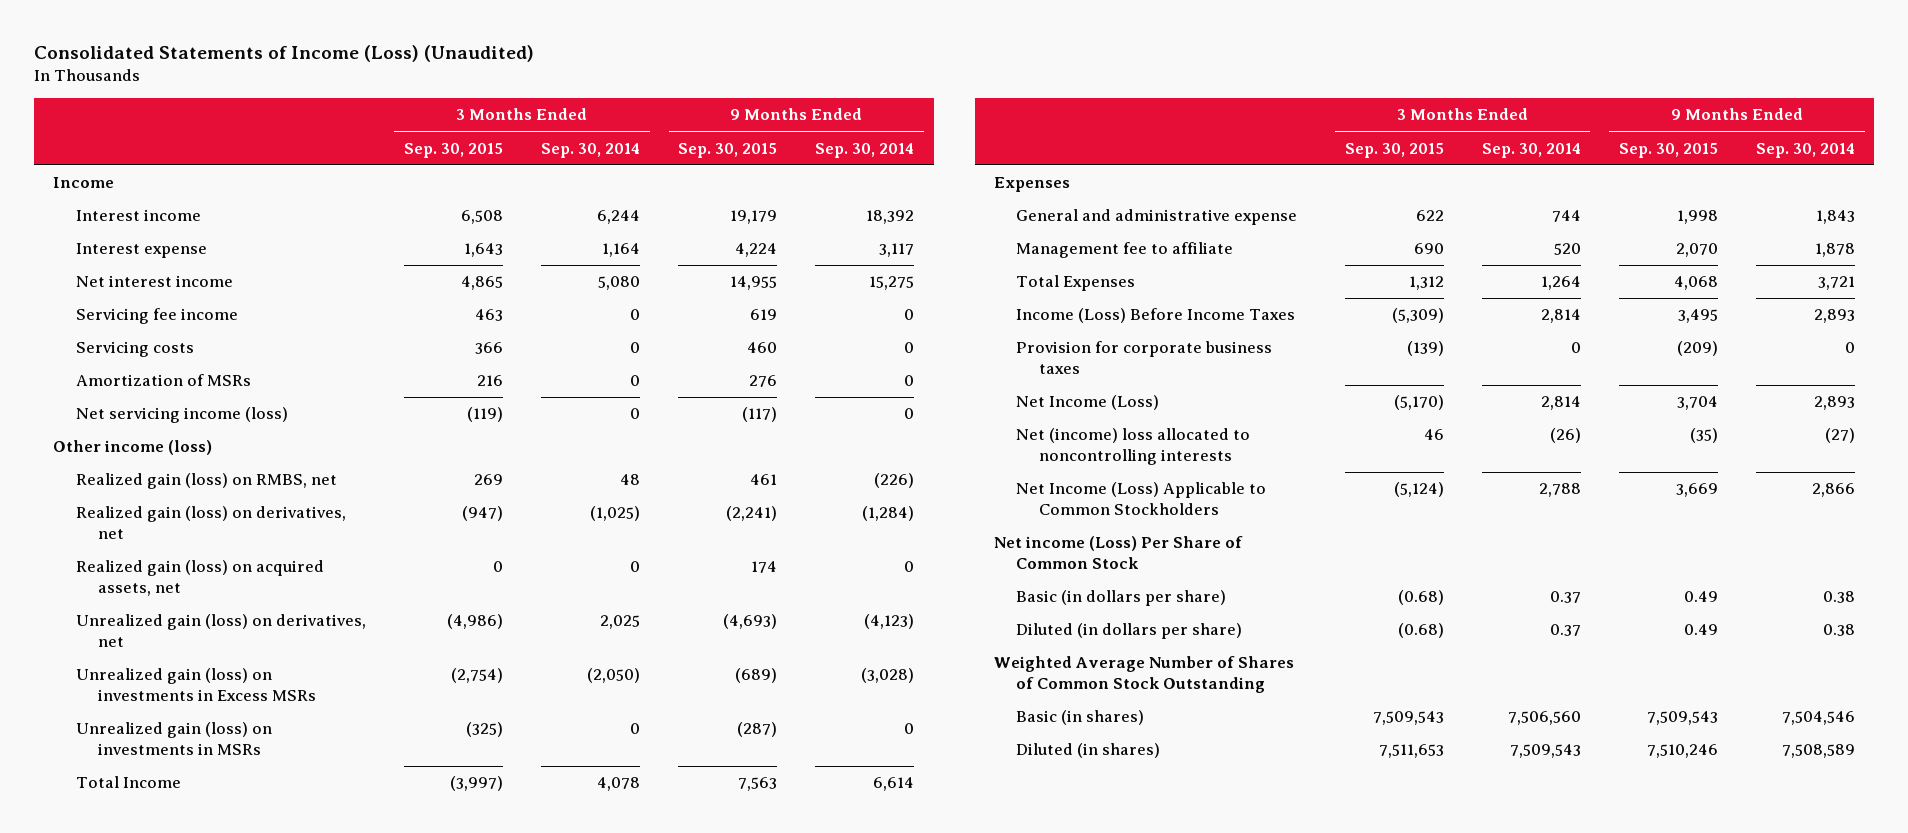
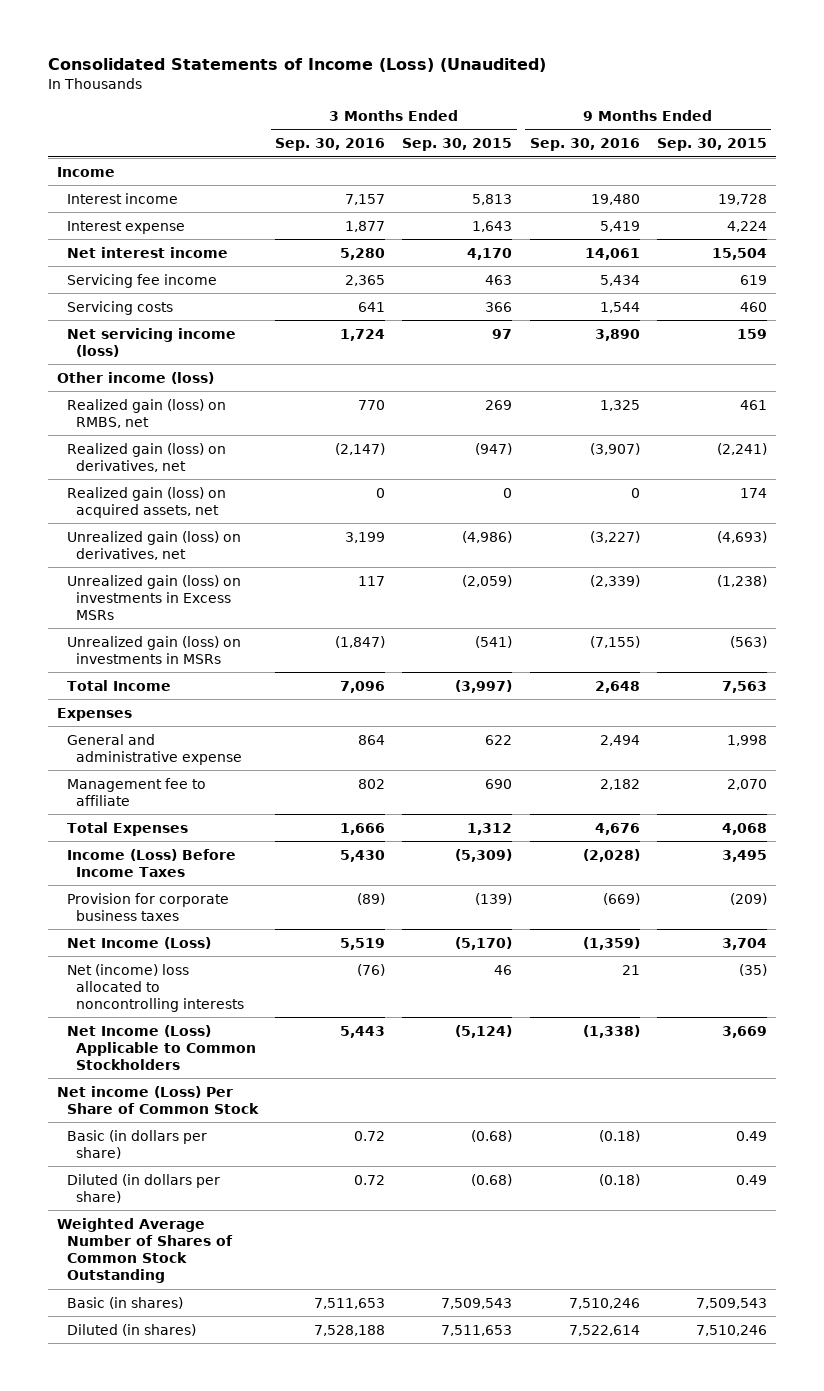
- | 3 Months Ended Sep. 30, 2015 | 3 Months Ended Sep. 30, 2014 | 9 Months Ended Sep. 30, 2015 | 9 Months Ended Sep. 30, 2014
+ | 3 Months Ended Sep. 30, 2016 | 3 Months Ended Sep. 30, 2015 | 9 Months Ended Sep. 30, 2016 | 9 Months Ended Sep. 30, 2015
- Interest income | 6,508 | 6,244 | 19,179 | 18,392
+ Interest income | 7,157 | 5,813 | 19,480 | 19,728
- Net interest income | 4,865 | 5,080 | 14,955 | 15,275
+ Net interest income | 5,280 | 4,170 | 14,061 | 15,504
- Amortization of MSRs | 216 | 0 | 276 | 0
- Net servicing income (loss) | (119) | 0 | (117) | 0
+ Net servicing income (loss) | 1,724 | 97 | 3,890 | 159
- Unrealized gain (loss) on investments in Excess MSRs | (2,754) | (2,050) | (689) | (3,028)
- Unrealized gain (loss) on investments in MSRs | (325) | 0 | (287) | 0
+ Unrealized gain (loss) on investments in Excess MSRs | 117 | (2,059) | (2,339) | (1,238)
+ Unrealized gain (loss) on investments in MSRs | (1,847) | (541) | (7,155) | (563)

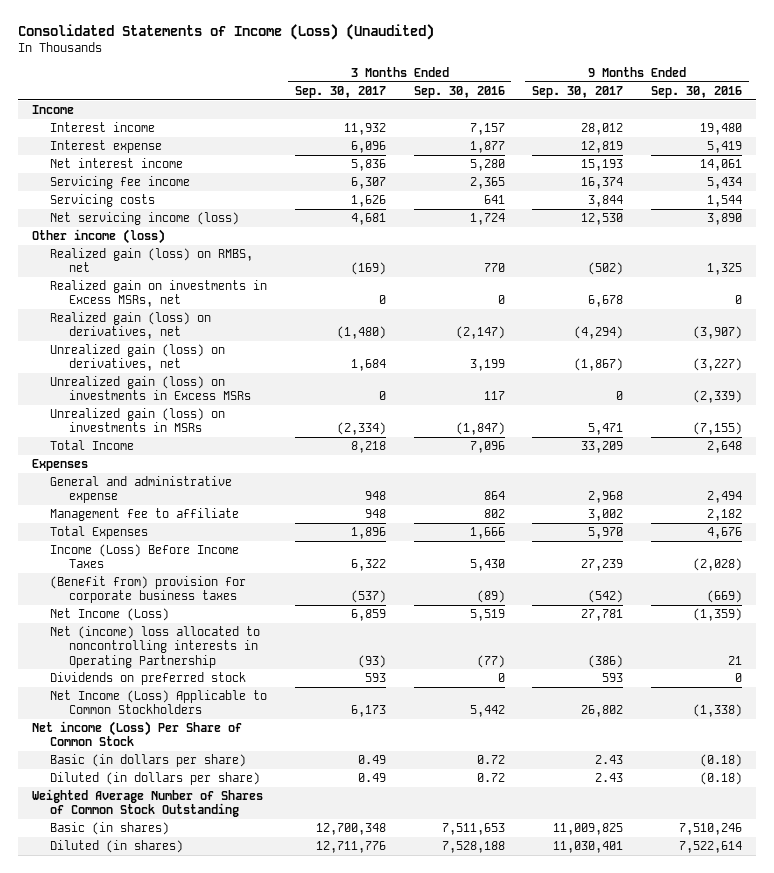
- | 3 Months Ended Sep. 30, 2016 | 3 Months Ended Sep. 30, 2015 | 9 Months Ended Sep. 30, 2016 | 9 Months Ended Sep. 30, 2015
+ | 3 Months Ended Sep. 30, 2017 | 3 Months Ended Sep. 30, 2016 | 9 Months Ended Sep. 30, 2017 | 9 Months Ended Sep. 30, 2016
+ Realized gain on investments in Excess MSRs, net | 0 | 0 | 6,678 | 0
- Realized gain (loss) on acquired assets, net | 0 | 0 | 0 | 174
- Provision for corporate business taxes | (89) | (139) | (669) | (209)
+ (Benefit from) provision for corporate business taxes | (537) | (89) | (542) | (669)
- Net (income) loss allocated to noncontrolling interests | (76) | 46 | 21 | (35)
- Net Income (Loss) Applicable to Common Stockholders | 5,443 | (5,124) | (1,338) | 3,669
+ Net (income) loss allocated to noncontrolling interests in Operating Partnership | (93) | (77) | (386) | 21
+ Dividends on preferred stock | 593 | 0 | 593 | 0
+ Net Income (Loss) Applicable to Common Stockholders | 6,173 | 5,442 | 26,802 | (1,338)

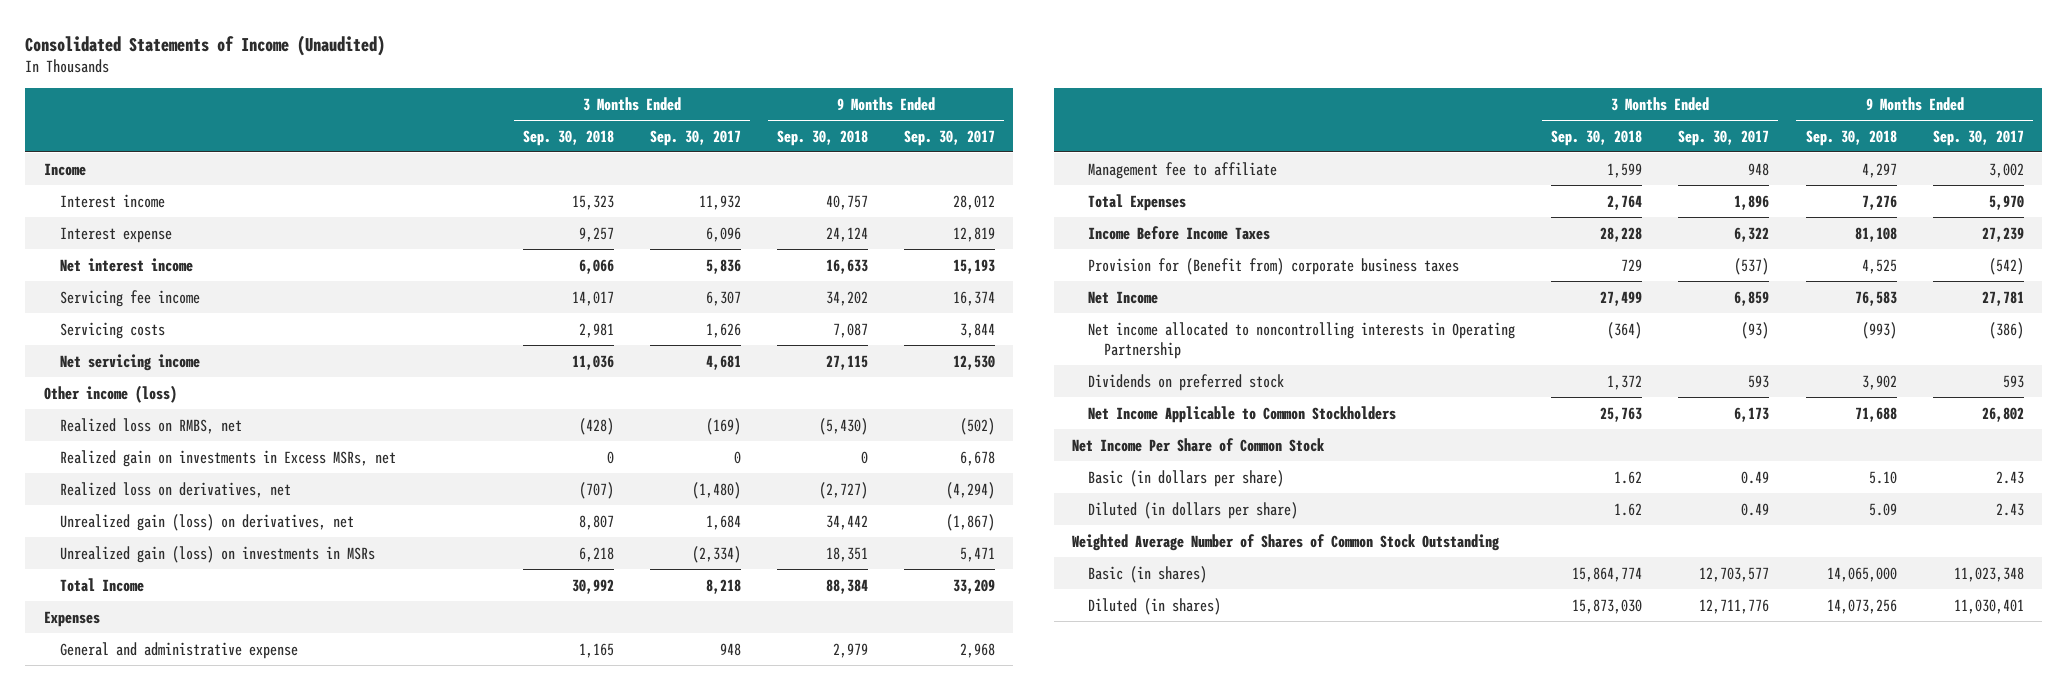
- Consolidated Statements of Income (Loss) (Unaudited)
+ Consolidated Statements of Income (Unaudited)
- | 3 Months Ended Sep. 30, 2017 | 3 Months Ended Sep. 30, 2016 | 9 Months Ended Sep. 30, 2017 | 9 Months Ended Sep. 30, 2016
+ | 3 Months Ended Sep. 30, 2018 | 3 Months Ended Sep. 30, 2017 | 9 Months Ended Sep. 30, 2018 | 9 Months Ended Sep. 30, 2017
- Net servicing income (loss) | 4,681 | 1,724 | 12,530 | 3,890
+ Net servicing income | 11,036 | 4,681 | 27,115 | 12,530
- Realized gain (loss) on RMBS, net | (169) | 770 | (502) | 1,325
+ Realized loss on RMBS, net | (428) | (169) | (5,430) | (502)
- Realized gain (loss) on derivatives, net | (1,480) | (2,147) | (4,294) | (3,907)
+ Realized loss on derivatives, net | (707) | (1,480) | (2,727) | (4,294)
- Unrealized gain (loss) on investments in Excess MSRs | 0 | 117 | 0 | (2,339)
- Income (Loss) Before Income Taxes | 6,322 | 5,430 | 27,239 | (2,028)
- (Benefit from) provision for corporate business taxes | (537) | (89) | (542) | (669)
- Net Income (Loss) | 6,859 | 5,519 | 27,781 | (1,359)
- Net (income) loss allocated to noncontrolling interests in Operating Partnership | (93) | (77) | (386) | 21
+ Income Before Income Taxes | 28,228 | 6,322 | 81,108 | 27,239
+ Provision for (Benefit from) corporate business taxes | 729 | (537) | 4,525 | (542)
+ Net Income | 27,499 | 6,859 | 76,583 | 27,781
+ Net income allocated to noncontrolling interests in Operating Partnership | (364) | (93) | (993) | (386)
- Net Income (Loss) Applicable to Common Stockholders | 6,173 | 5,442 | 26,802 | (1,338)
- Net income (Loss) Per Share of Common Stock
+ Net Income Applicable to Common Stockholders | 25,763 | 6,173 | 71,688 | 26,802
+ Net Income Per Share of Common Stock
- Basic (in shares) | 12,700,348 | 7,511,653 | 11,009,825 | 7,510,246
+ Basic (in shares) | 15,864,774 | 12,703,577 | 14,065,000 | 11,023,348

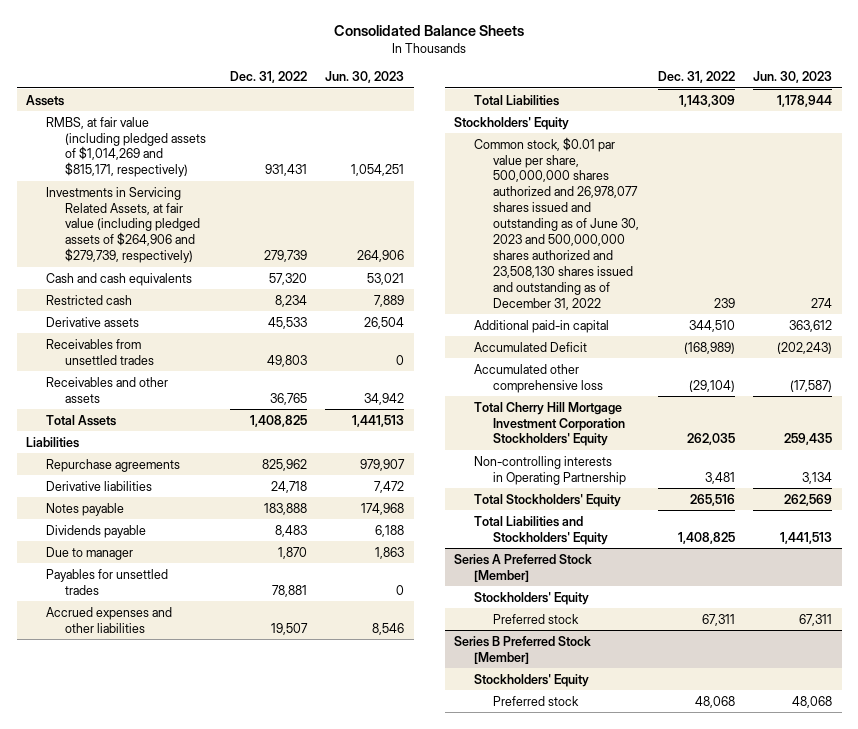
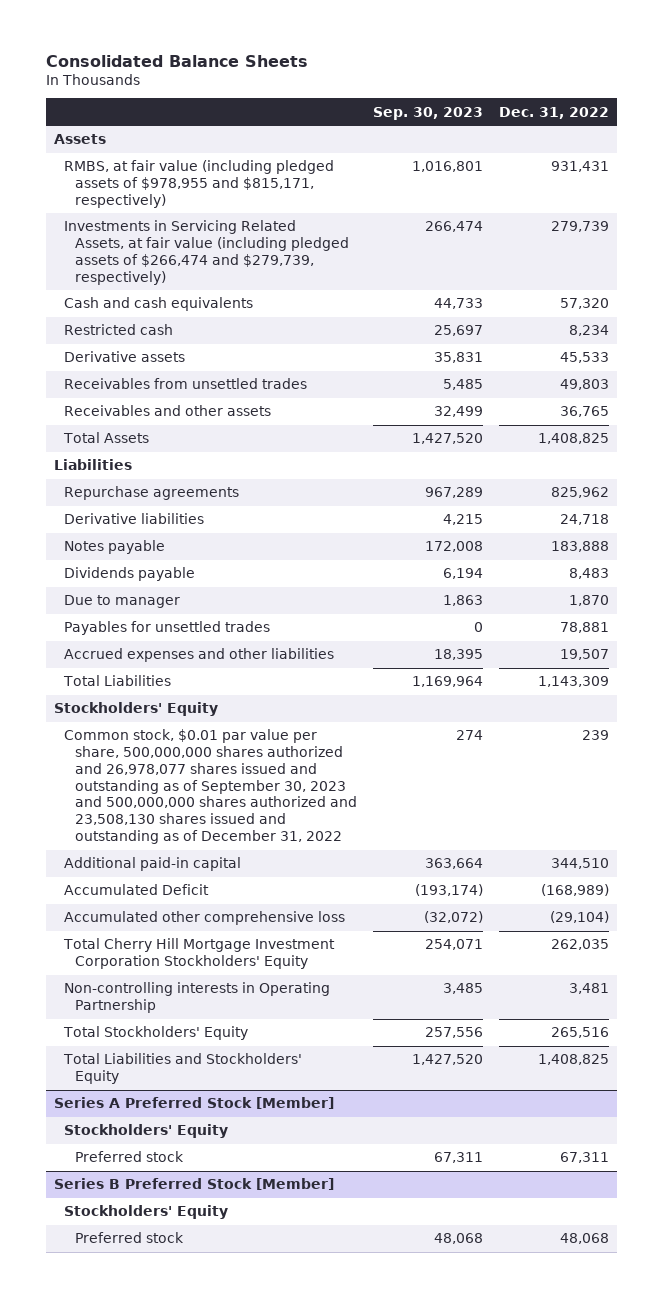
- | Dec. 31, 2022 | Jun. 30, 2023
+ | Sep. 30, 2023 | Dec. 31, 2022
- RMBS, at fair value (including pledged assets of $1,014,269 and $815,171, respectively) | 931,431 | 1,054,251
- Investments in Servicing Related Assets, at fair value (including pledged assets of $264,906 and $279,739, respectively) | 279,739 | 264,906
+ RMBS, at fair value (including pledged assets of $978,955 and $815,171, respectively) | 1,016,801 | 931,431
+ Investments in Servicing Related Assets, at fair value (including pledged assets of $266,474 and $279,739, respectively) | 266,474 | 279,739
- Common stock, $0.01 par value per share, 500,000,000 shares authorized and 26,978,077 shares issued and outstanding as of June 30, 2023 and 500,000,000 shares authorized and 23,508,130 shares issued and outstanding as of December 31, 2022 | 239 | 274
+ Common stock, $0.01 par value per share, 500,000,000 shares authorized and 26,978,077 shares issued and outstanding as of September 30, 2023 and 500,000,000 shares authorized and 23,508,130 shares issued and outstanding as of December 31, 2022 | 274 | 239

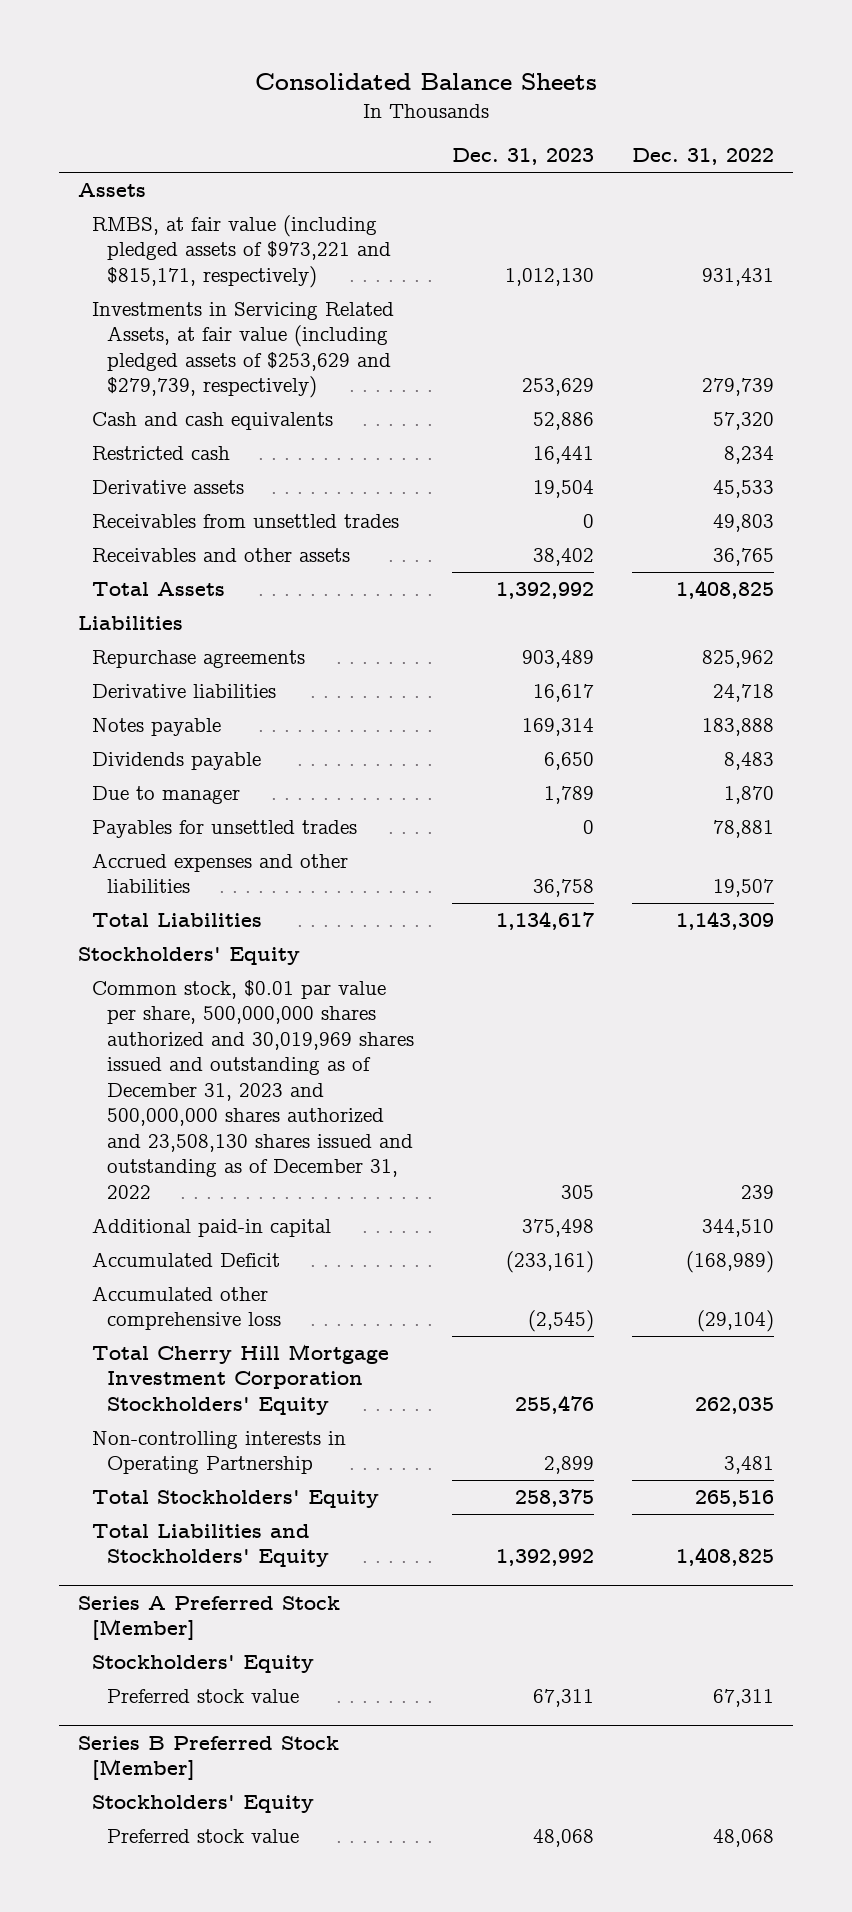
- | Sep. 30, 2023 | Dec. 31, 2022
+ | Dec. 31, 2023 | Dec. 31, 2022
- RMBS, at fair value (including pledged assets of $978,955 and $815,171, respectively) | 1,016,801 | 931,431
- Investments in Servicing Related Assets, at fair value (including pledged assets of $266,474 and $279,739, respectively) | 266,474 | 279,739
+ RMBS, at fair value (including pledged assets of $973,221 and $815,171, respectively) | 1,012,130 | 931,431
+ Investments in Servicing Related Assets, at fair value (including pledged assets of $253,629 and $279,739, respectively) | 253,629 | 279,739
- Common stock, $0.01 par value per share, 500,000,000 shares authorized and 26,978,077 shares issued and outstanding as of September 30, 2023 and 500,000,000 shares authorized and 23,508,130 shares issued and outstanding as of December 31, 2022 | 274 | 239
+ Common stock, $0.01 par value per share, 500,000,000 shares authorized and 30,019,969 shares issued and outstanding as of December 31, 2023 and 500,000,000 shares authorized and 23,508,130 shares issued and outstanding as of December 31, 2022 | 305 | 239
@ Series A Preferred Stock [Member]
- Preferred stock | 67,311 | 67,311
+ Preferred stock value | 67,311 | 67,311
@ Series B Preferred Stock [Member]
- Preferred stock | 48,068 | 48,068
+ Preferred stock value | 48,068 | 48,068

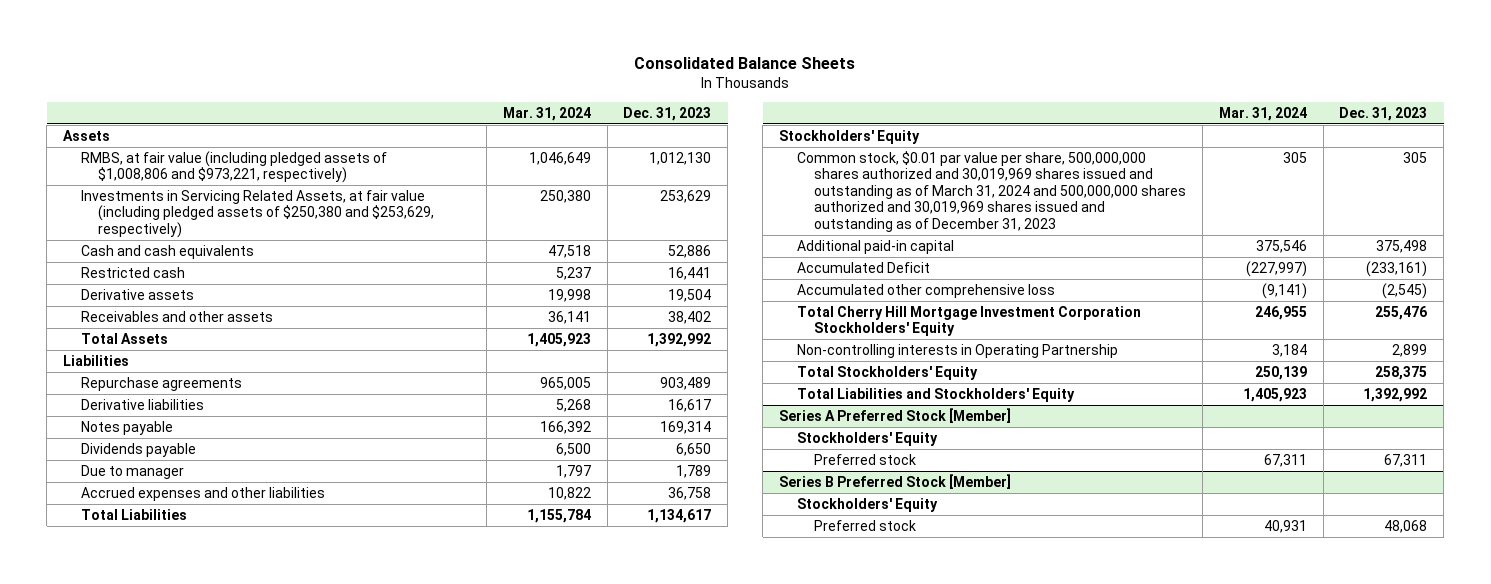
- | Dec. 31, 2023 | Dec. 31, 2022
+ | Mar. 31, 2024 | Dec. 31, 2023
- RMBS, at fair value (including pledged assets of $973,221 and $815,171, respectively) | 1,012,130 | 931,431
- Investments in Servicing Related Assets, at fair value (including pledged assets of $253,629 and $279,739, respectively) | 253,629 | 279,739
+ RMBS, at fair value (including pledged assets of $1,008,806 and $973,221, respectively) | 1,046,649 | 1,012,130
+ Investments in Servicing Related Assets, at fair value (including pledged assets of $250,380 and $253,629, respectively) | 250,380 | 253,629
- Receivables from unsettled trades | 0 | 49,803
- Payables for unsettled trades | 0 | 78,881
- Common stock, $0.01 par value per share, 500,000,000 shares authorized and 30,019,969 shares issued and outstanding as of December 31, 2023 and 500,000,000 shares authorized and 23,508,130 shares issued and outstanding as of December 31, 2022 | 305 | 239
+ Common stock, $0.01 par value per share, 500,000,000 shares authorized and 30,019,969 shares issued and outstanding as of March 31, 2024 and 500,000,000 shares authorized and 30,019,969 shares issued and outstanding as of December 31, 2023 | 305 | 305
@ Series A Preferred Stock [Member]
- Preferred stock value | 67,311 | 67,311
+ Preferred stock | 67,311 | 67,311
@ Series B Preferred Stock [Member]
- Preferred stock value | 48,068 | 48,068
+ Preferred stock | 40,931 | 48,068

